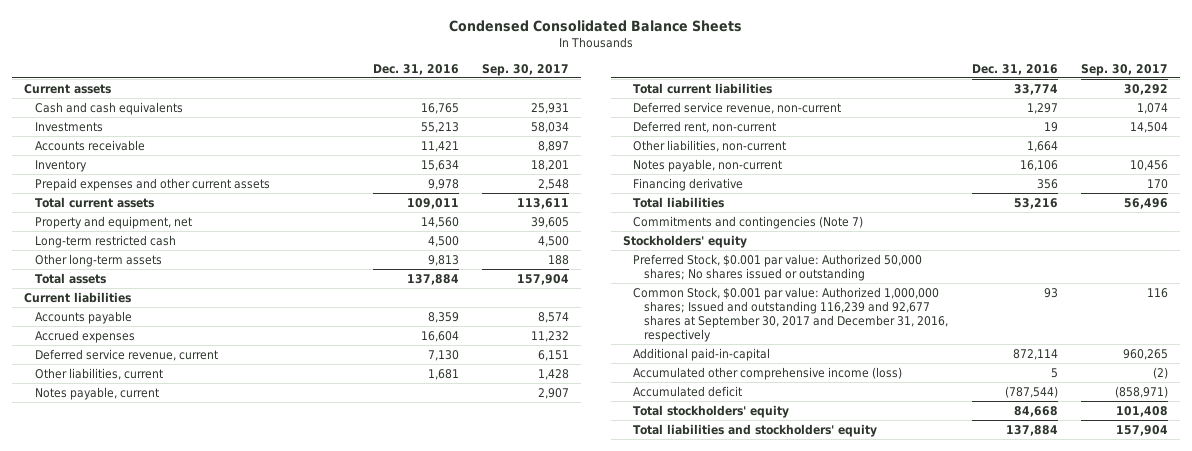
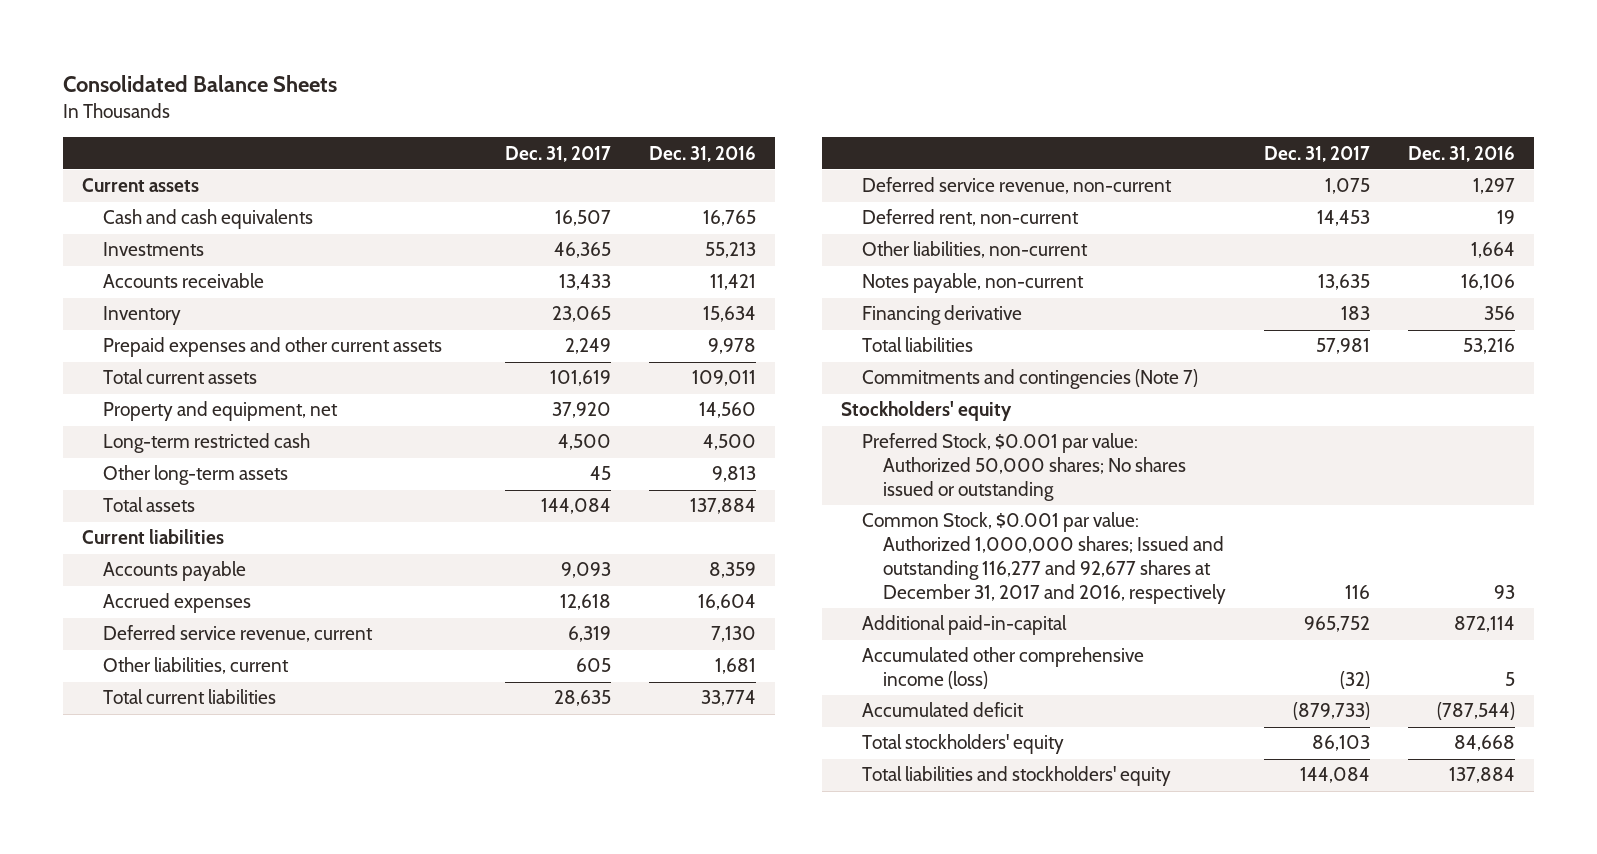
- Condensed Consolidated Balance Sheets
+ Consolidated Balance Sheets
- | Dec. 31, 2016 | Sep. 30, 2017
+ | Dec. 31, 2017 | Dec. 31, 2016
- Notes payable, current | | 2,907
- Common Stock, $0.001 par value: Authorized 1,000,000 shares; Issued and outstanding 116,239 and 92,677 shares at September 30, 2017 and December 31, 2016, respectively | 93 | 116
+ Common Stock, $0.001 par value: Authorized 1,000,000 shares; Issued and outstanding 116,277 and 92,677 shares at December 31, 2017 and 2016, respectively | 116 | 93

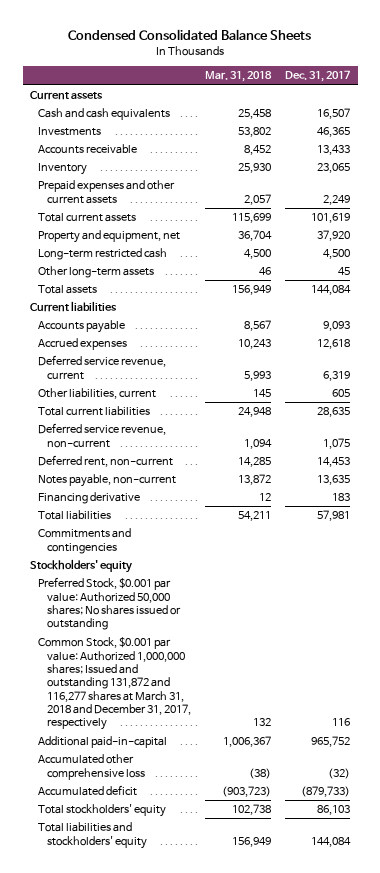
- Consolidated Balance Sheets
+ Condensed Consolidated Balance Sheets
- | Dec. 31, 2017 | Dec. 31, 2016
+ | Mar. 31, 2018 | Dec. 31, 2017
- Other liabilities, non-current | | 1,664
- Commitments and contingencies (Note 7)
+ Commitments and contingencies
- Common Stock, $0.001 par value: Authorized 1,000,000 shares; Issued and outstanding 116,277 and 92,677 shares at December 31, 2017 and 2016, respectively | 116 | 93
+ Common Stock, $0.001 par value: Authorized 1,000,000 shares; Issued and outstanding 131,872 and 116,277 shares at March 31, 2018 and December 31, 2017, respectively | 132 | 116
- Accumulated other comprehensive income (loss) | (32) | 5
+ Accumulated other comprehensive loss | (38) | (32)

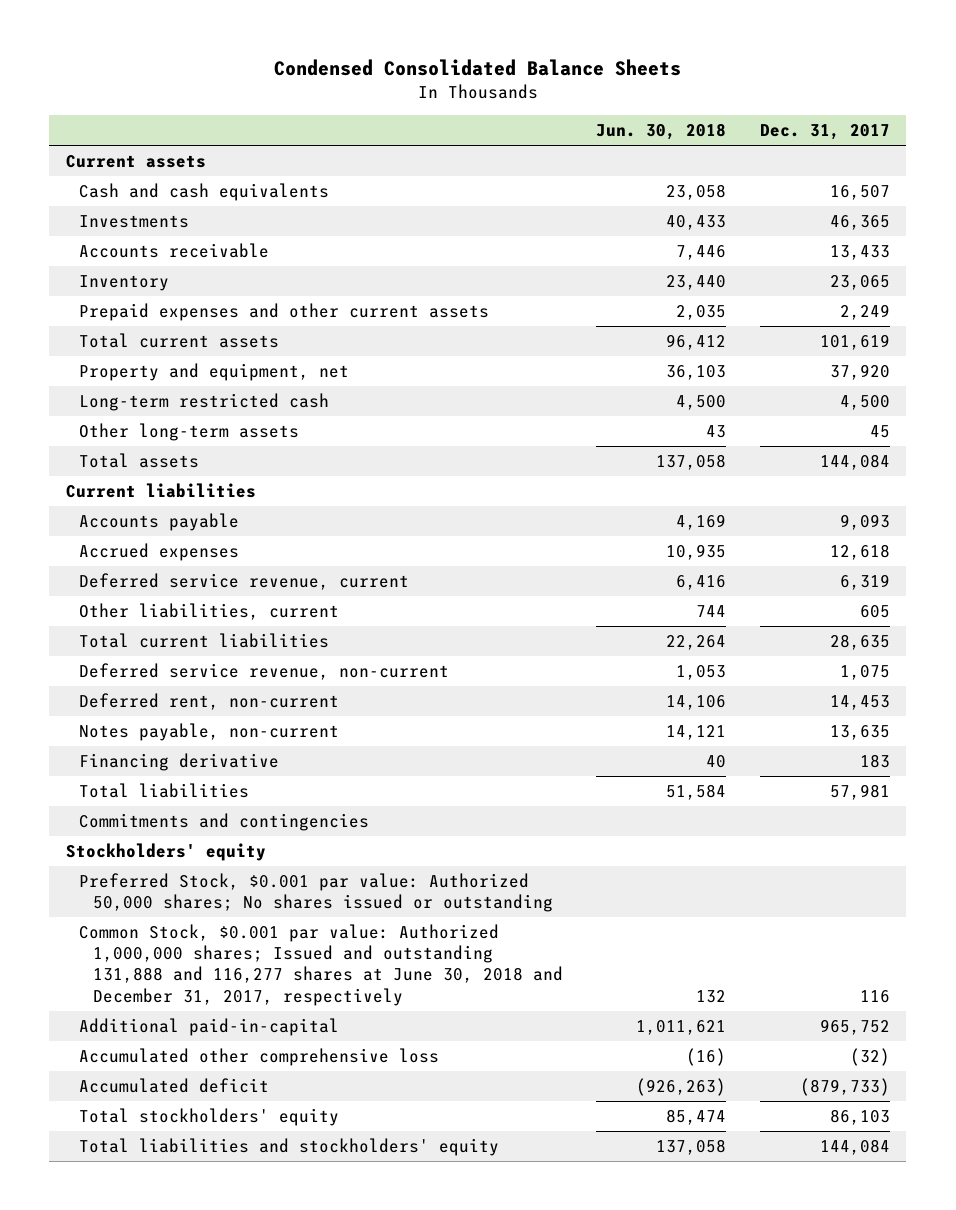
- | Mar. 31, 2018 | Dec. 31, 2017
+ | Jun. 30, 2018 | Dec. 31, 2017
- Common Stock, $0.001 par value: Authorized 1,000,000 shares; Issued and outstanding 131,872 and 116,277 shares at March 31, 2018 and December 31, 2017, respectively | 132 | 116
+ Common Stock, $0.001 par value: Authorized 1,000,000 shares; Issued and outstanding 131,888 and 116,277 shares at June 30, 2018 and December 31, 2017, respectively | 132 | 116

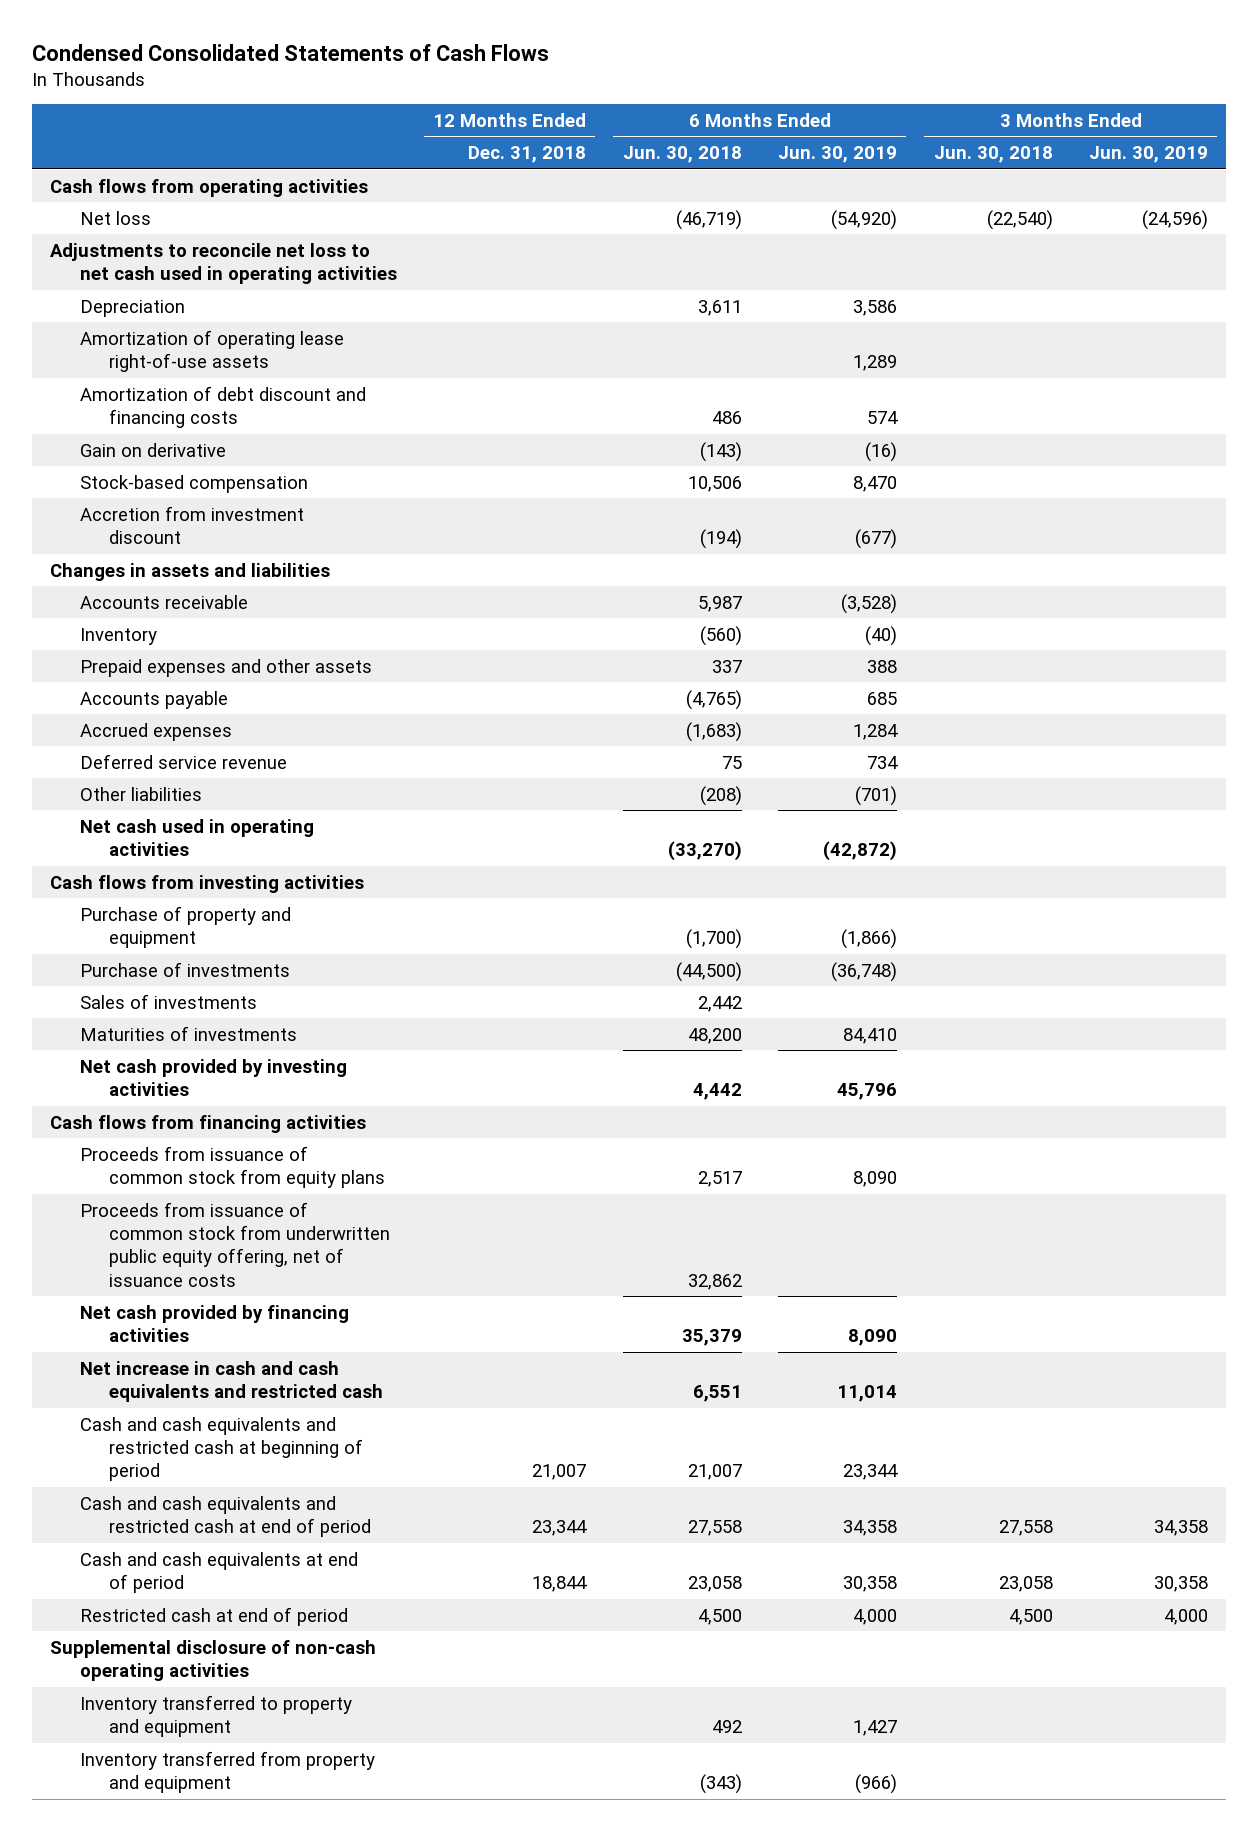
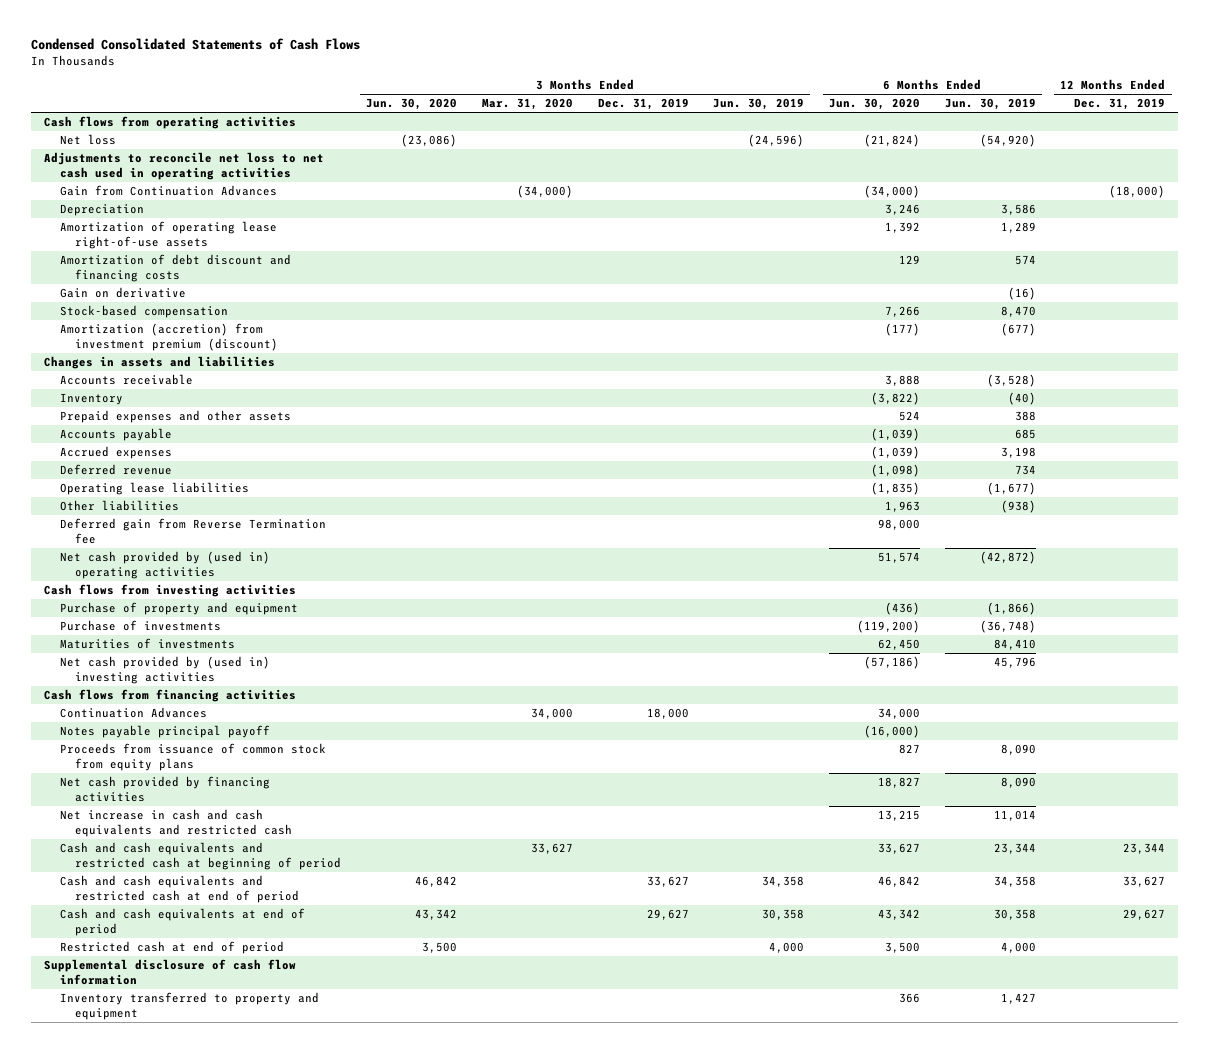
- | 12 Months Ended Dec. 31, 2018 | 6 Months Ended Jun. 30, 2018 | 6 Months Ended Jun. 30, 2019 | 3 Months Ended Jun. 30, 2018 | 3 Months Ended Jun. 30, 2019
+ | 3 Months Ended Jun. 30, 2020 | 3 Months Ended Mar. 31, 2020 | 3 Months Ended Dec. 31, 2019 | 3 Months Ended Jun. 30, 2019 | 6 Months Ended Jun. 30, 2020 | 6 Months Ended Jun. 30, 2019 | 12 Months Ended Dec. 31, 2019
+ Gain from Continuation Advances | | (34,000) | | | (34,000) | | (18,000)
- Accretion from investment discount | | (194) | (677) | |
+ Amortization (accretion) from investment premium (discount) | | | | | (177) | (677) |
- Accrued expenses | | (1,683) | 1,284 | |
- Deferred service revenue | | 75 | 734 | |
- Other liabilities | | (208) | (701) | |
- Net cash used in operating activities | | (33,270) | (42,872) | |
+ Accrued expenses | | | | | (1,039) | 3,198 |
+ Deferred revenue | | | | | (1,098) | 734 |
+ Operating lease liabilities | | | | | (1,835) | (1,677) |
+ Other liabilities | | | | | 1,963 | (938) |
+ Deferred gain from Reverse Termination fee | | | | | 98,000 | |
+ Net cash provided by (used in) operating activities | | | | | 51,574 | (42,872) |
- Sales of investments | | 2,442 | | |
- Net cash provided by investing activities | | 4,442 | 45,796 | |
+ Net cash provided by (used in) investing activities | | | | | (57,186) | 45,796 |
+ Continuation Advances | | 34,000 | 18,000 | | 34,000 | |
+ Notes payable principal payoff | | | | | (16,000) | |
- Proceeds from issuance of common stock from underwritten public equity offering, net of issuance costs | | 32,862 | | |
- Supplemental disclosure of non-cash operating activities
+ Supplemental disclosure of cash flow information
- Inventory transferred from property and equipment | | (343) | (966) | |

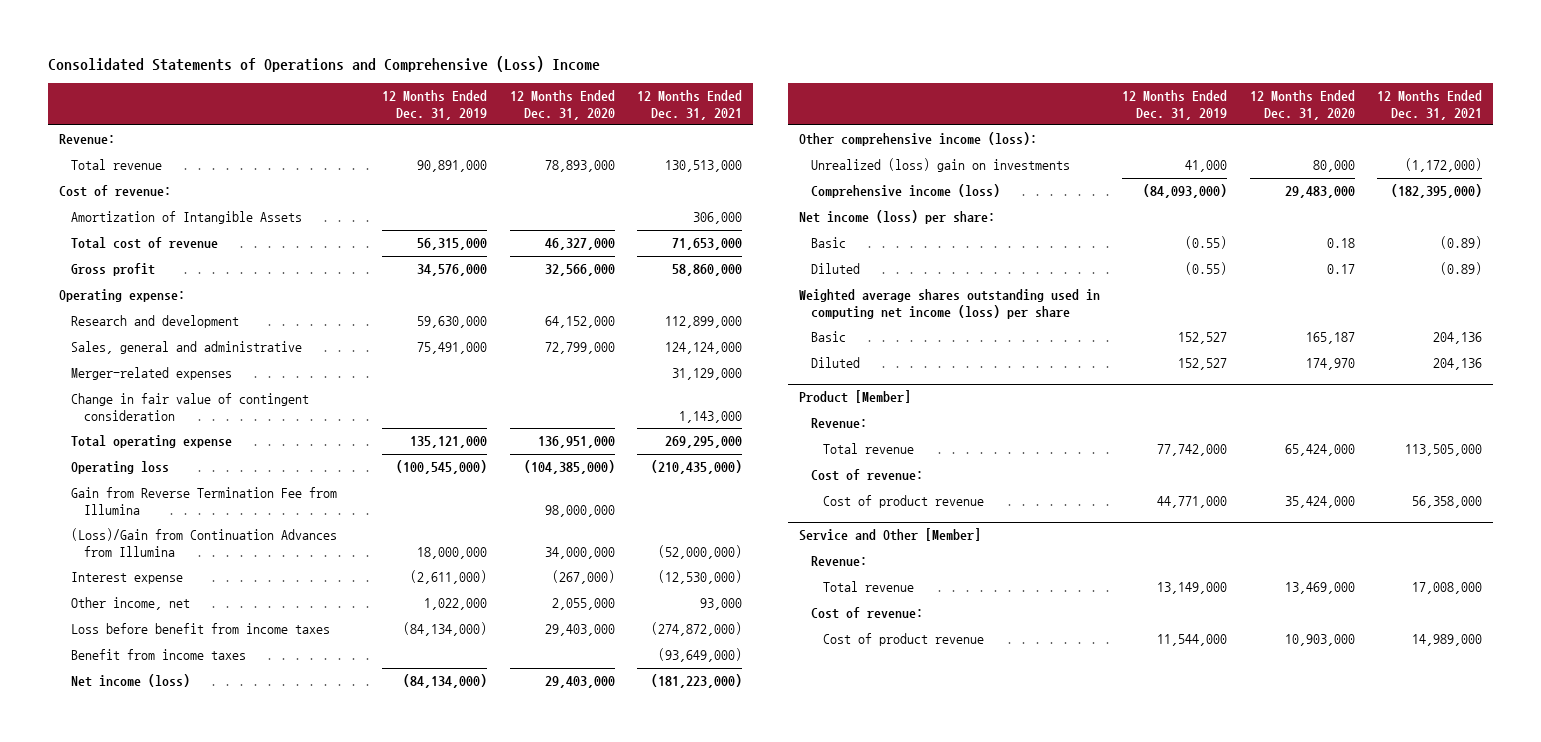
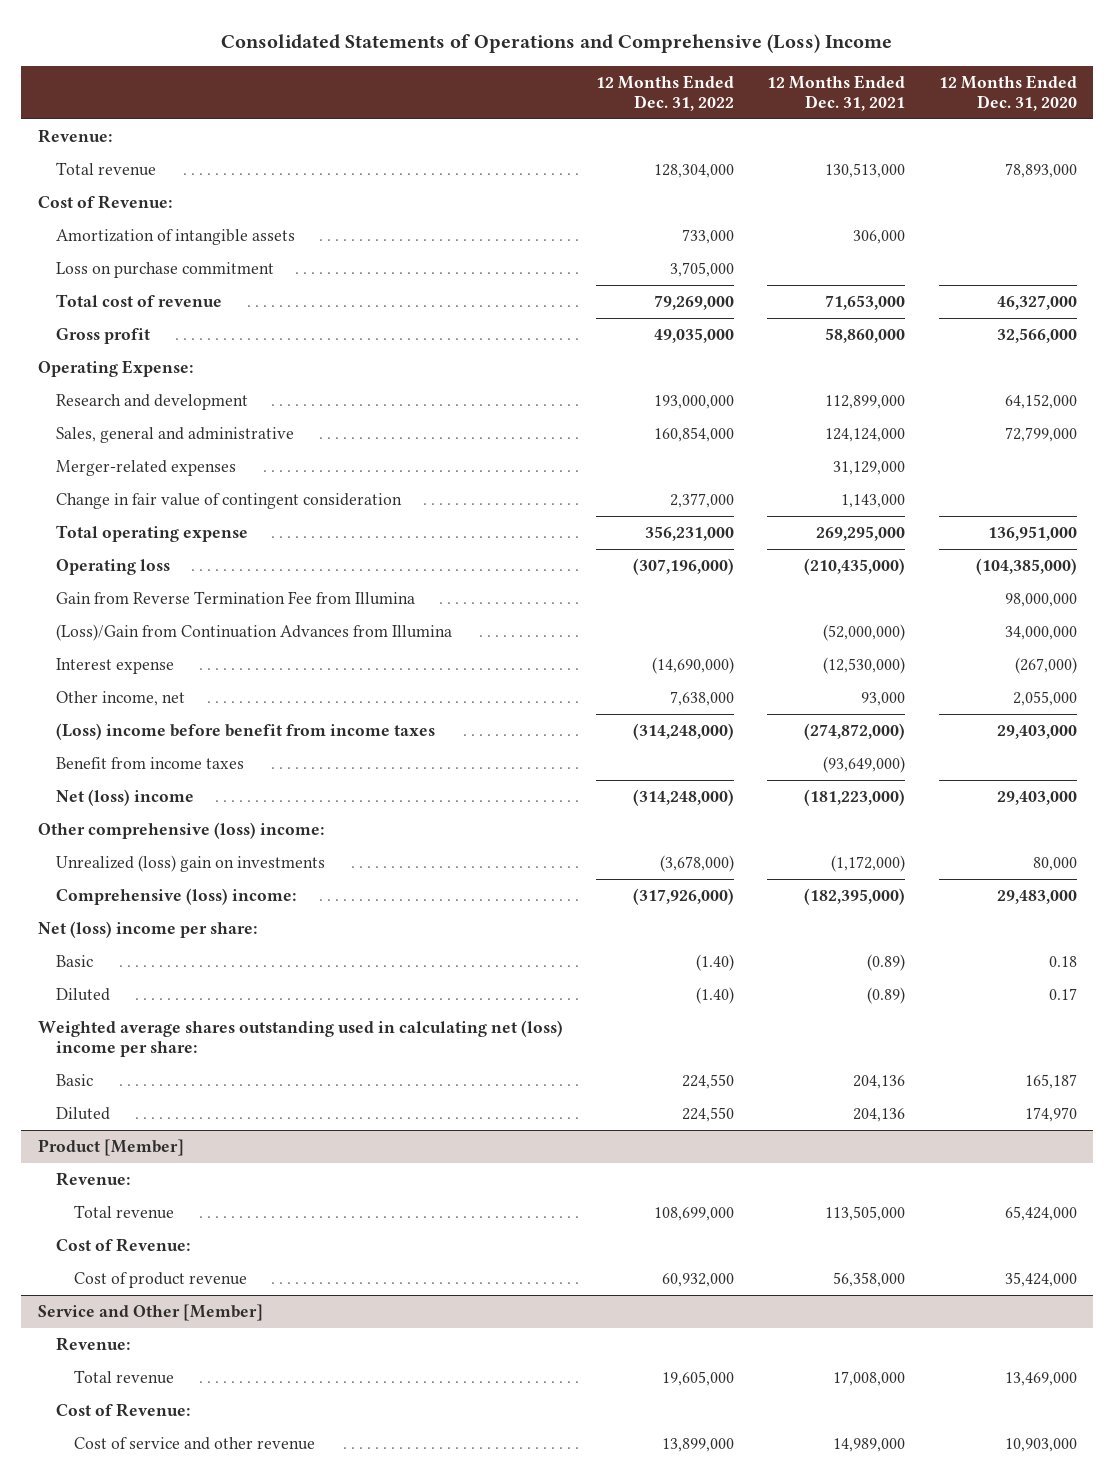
- | 12 Months Ended Dec. 31, 2019 | 12 Months Ended Dec. 31, 2020 | 12 Months Ended Dec. 31, 2021
+ | 12 Months Ended Dec. 31, 2022 | 12 Months Ended Dec. 31, 2021 | 12 Months Ended Dec. 31, 2020
- Cost of revenue:
- Amortization of Intangible Assets | | | 306,000
+ Cost of Revenue:
+ Amortization of intangible assets | 733,000 | 306,000 |
+ Loss on purchase commitment | 3,705,000 | |
- Operating expense:
+ Operating Expense:
- Loss before benefit from income taxes | (84,134,000) | 29,403,000 | (274,872,000)
+ (Loss) income before benefit from income taxes | (314,248,000) | (274,872,000) | 29,403,000
- Net income (loss) | (84,134,000) | 29,403,000 | (181,223,000)
- Other comprehensive income (loss):
+ Net (loss) income | (314,248,000) | (181,223,000) | 29,403,000
+ Other comprehensive (loss) income:
- Comprehensive income (loss) | (84,093,000) | 29,483,000 | (182,395,000)
- Net income (loss) per share:
+ Comprehensive (loss) income: | (317,926,000) | (182,395,000) | 29,483,000
+ Net (loss) income per share:
- Weighted average shares outstanding used in computing net income (loss) per share
+ Weighted average shares outstanding used in calculating net (loss) income per share:
@ Product [Member]
- Cost of revenue:
+ Cost of Revenue:
@ Service and Other [Member]
- Cost of revenue:
- Cost of product revenue | 11,544,000 | 10,903,000 | 14,989,000
+ Cost of Revenue:
+ Cost of service and other revenue | 13,899,000 | 14,989,000 | 10,903,000

